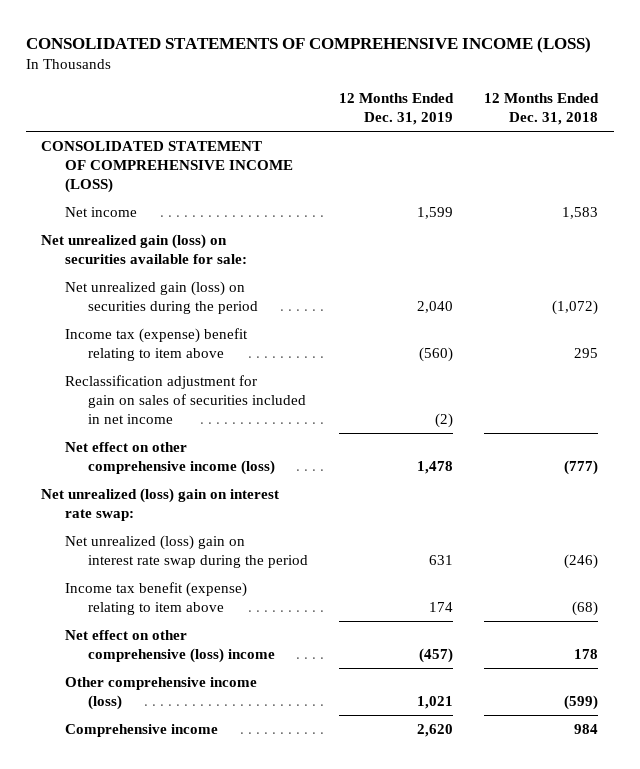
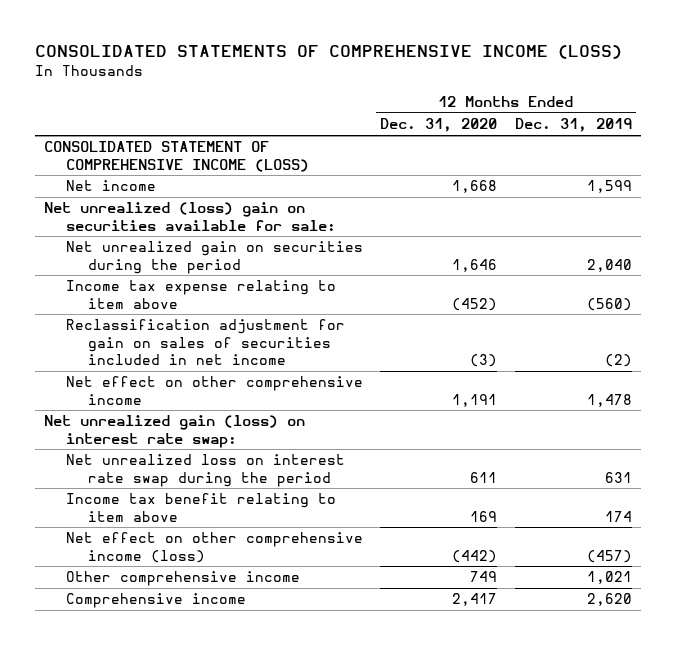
- | 12 Months Ended Dec. 31, 2019 | 12 Months Ended Dec. 31, 2018
+ | 12 Months Ended Dec. 31, 2020 | 12 Months Ended Dec. 31, 2019
- Net unrealized gain (loss) on securities available for sale:
- Net unrealized gain (loss) on securities during the period | 2,040 | (1,072)
- Income tax (expense) benefit relating to item above | (560) | 295
+ Net unrealized (loss) gain on securities available for sale:
+ Net unrealized gain on securities during the period | 1,646 | 2,040
+ Income tax expense relating to item above | (452) | (560)
- Net effect on other comprehensive income (loss) | 1,478 | (777)
- Net unrealized (loss) gain on interest rate swap:
- Net unrealized (loss) gain on interest rate swap during the period | 631 | (246)
- Income tax benefit (expense) relating to item above | 174 | (68)
- Net effect on other comprehensive (loss) income | (457) | 178
- Other comprehensive income (loss) | 1,021 | (599)
+ Net effect on other comprehensive income | 1,191 | 1,478
+ Net unrealized gain (loss) on interest rate swap:
+ Net unrealized loss on interest rate swap during the period | 611 | 631
+ Income tax benefit relating to item above | 169 | 174
+ Net effect on other comprehensive income (loss) | (442) | (457)
+ Other comprehensive income | 749 | 1,021

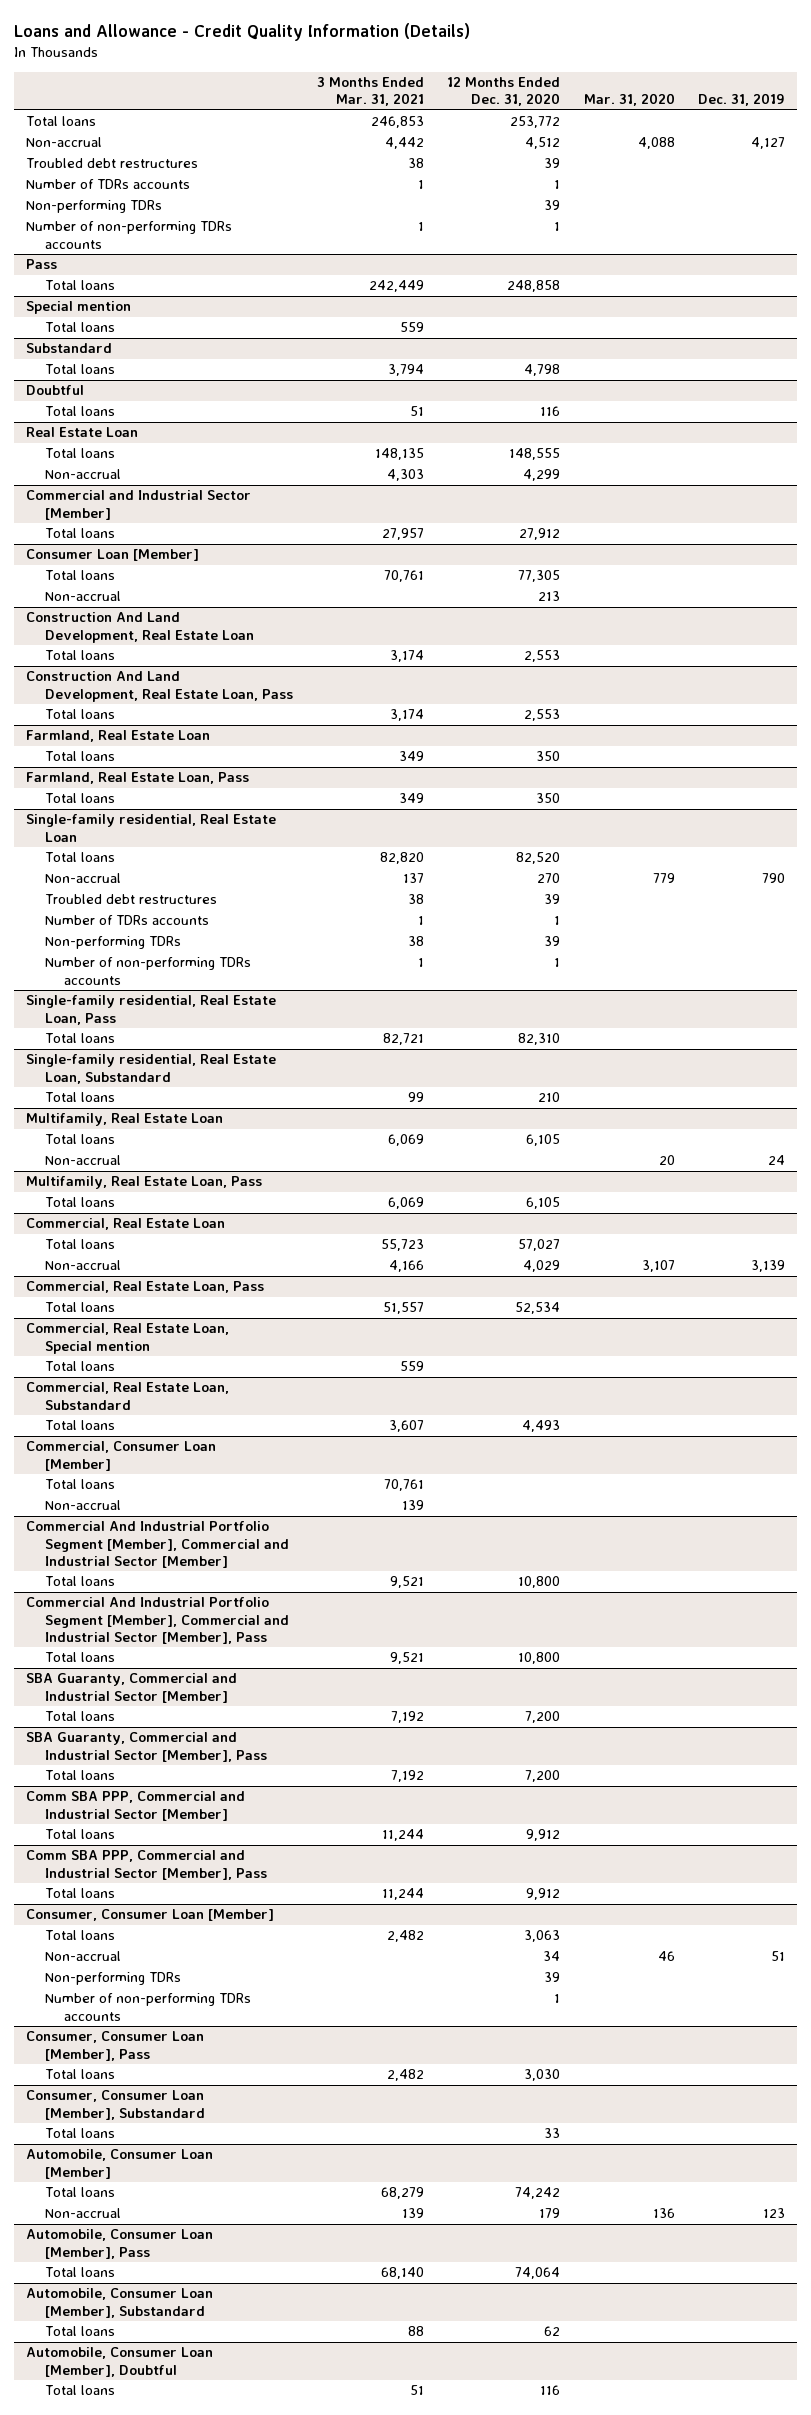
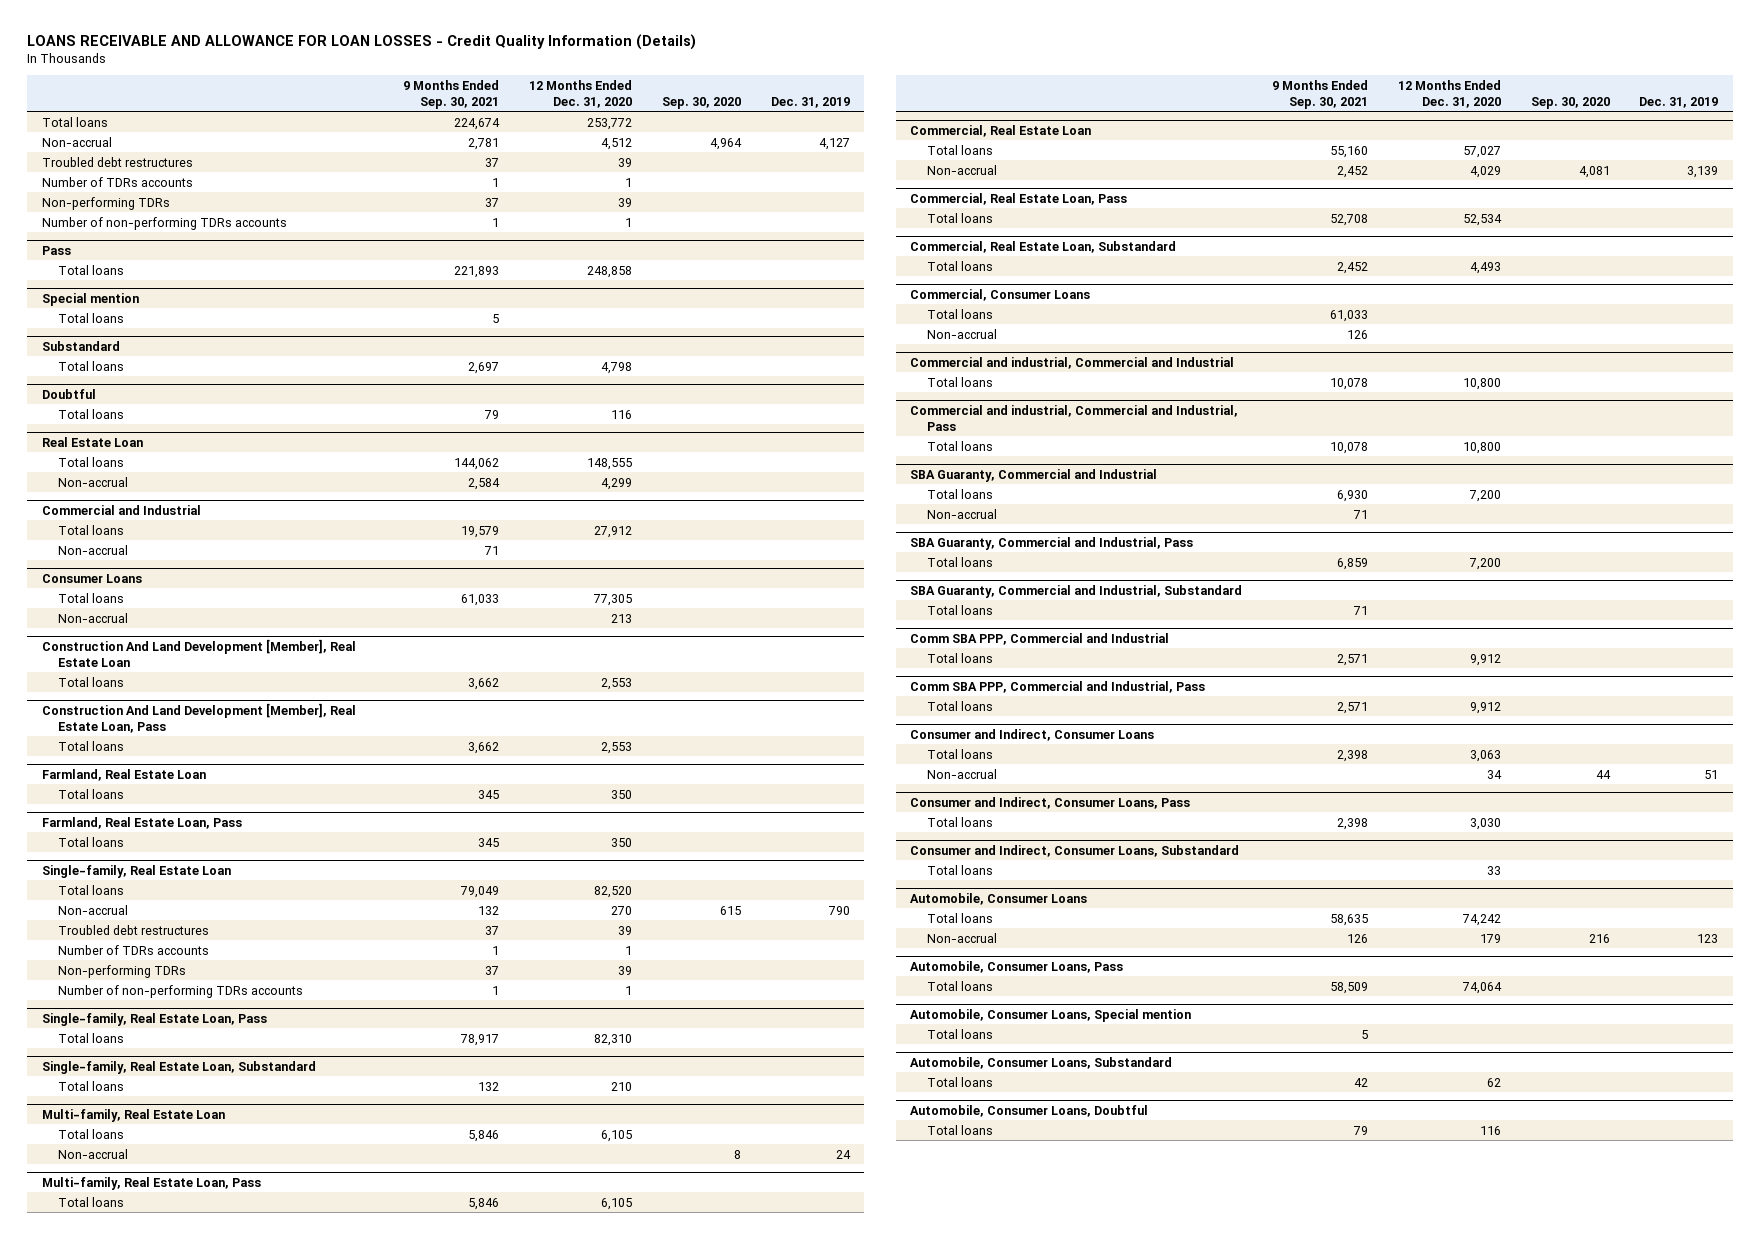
- Loans and Allowance - Credit Quality Information (Details)
+ LOANS RECEIVABLE AND ALLOWANCE FOR LOAN LOSSES - Credit Quality Information (Details)
- | 3 Months Ended Mar. 31, 2021 | 12 Months Ended Dec. 31, 2020 | Mar. 31, 2020 | Dec. 31, 2019
+ | 9 Months Ended Sep. 30, 2021 | 12 Months Ended Dec. 31, 2020 | Sep. 30, 2020 | Dec. 31, 2019
- Commercial and Industrial Sector [Member]
+ Commercial and Industrial
- Consumer Loan [Member]
+ Non-accrual | 71 | | |
+ Consumer Loans
- Construction And Land Development, Real Estate Loan
+ Construction And Land Development [Member], Real Estate Loan
- Construction And Land Development, Real Estate Loan, Pass
+ Construction And Land Development [Member], Real Estate Loan, Pass
- Single-family residential, Real Estate Loan
+ Single-family, Real Estate Loan
- Single-family residential, Real Estate Loan, Pass
+ Single-family, Real Estate Loan, Pass
- Single-family residential, Real Estate Loan, Substandard
+ Single-family, Real Estate Loan, Substandard
- Multifamily, Real Estate Loan
+ Multi-family, Real Estate Loan
- Multifamily, Real Estate Loan, Pass
+ Multi-family, Real Estate Loan, Pass
- Commercial, Real Estate Loan, Special mention
- Total loans | 559 | | |
- Commercial, Consumer Loan [Member]
+ Commercial, Consumer Loans
- Commercial And Industrial Portfolio Segment [Member], Commercial and Industrial Sector [Member]
+ Commercial and industrial, Commercial and Industrial
- Commercial And Industrial Portfolio Segment [Member], Commercial and Industrial Sector [Member], Pass
+ Commercial and industrial, Commercial and Industrial, Pass
- SBA Guaranty, Commercial and Industrial Sector [Member]
+ SBA Guaranty, Commercial and Industrial
- SBA Guaranty, Commercial and Industrial Sector [Member], Pass
+ Non-accrual | 71 | | |
+ SBA Guaranty, Commercial and Industrial, Pass
- Comm SBA PPP, Commercial and Industrial Sector [Member]
+ SBA Guaranty, Commercial and Industrial, Substandard
+ Total loans | 71 | | |
+ Comm SBA PPP, Commercial and Industrial
- Comm SBA PPP, Commercial and Industrial Sector [Member], Pass
+ Comm SBA PPP, Commercial and Industrial, Pass
- Consumer, Consumer Loan [Member]
+ Consumer and Indirect, Consumer Loans
- Non-performing TDRs | | 39 | |
- Number of non-performing TDRs accounts | | 1 | |
- Consumer, Consumer Loan [Member], Pass
+ Consumer and Indirect, Consumer Loans, Pass
- Consumer, Consumer Loan [Member], Substandard
+ Consumer and Indirect, Consumer Loans, Substandard
- Automobile, Consumer Loan [Member]
+ Automobile, Consumer Loans
- Automobile, Consumer Loan [Member], Pass
+ Automobile, Consumer Loans, Pass
- Automobile, Consumer Loan [Member], Substandard
+ Automobile, Consumer Loans, Special mention
+ Total loans | 5 | | |
+ Automobile, Consumer Loans, Substandard
- Automobile, Consumer Loan [Member], Doubtful
+ Automobile, Consumer Loans, Doubtful

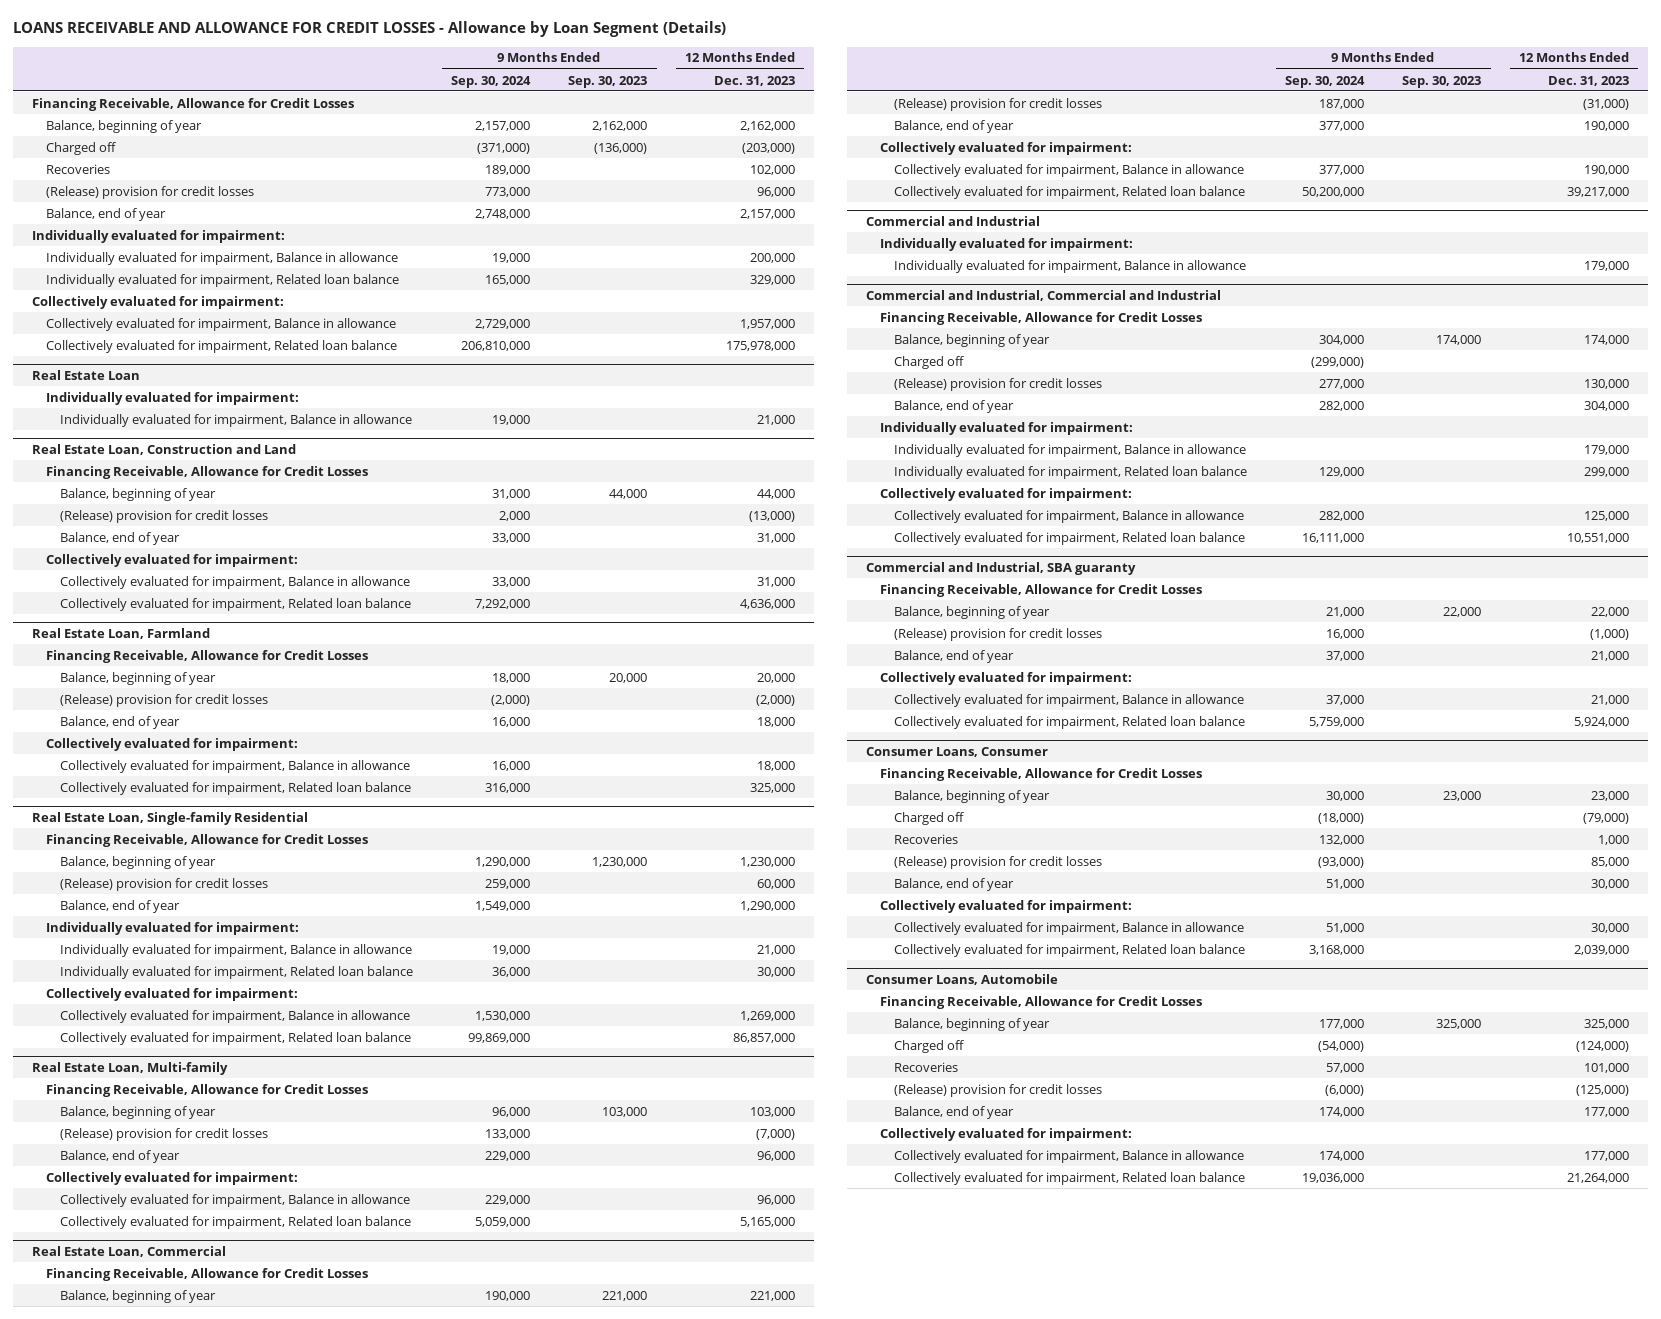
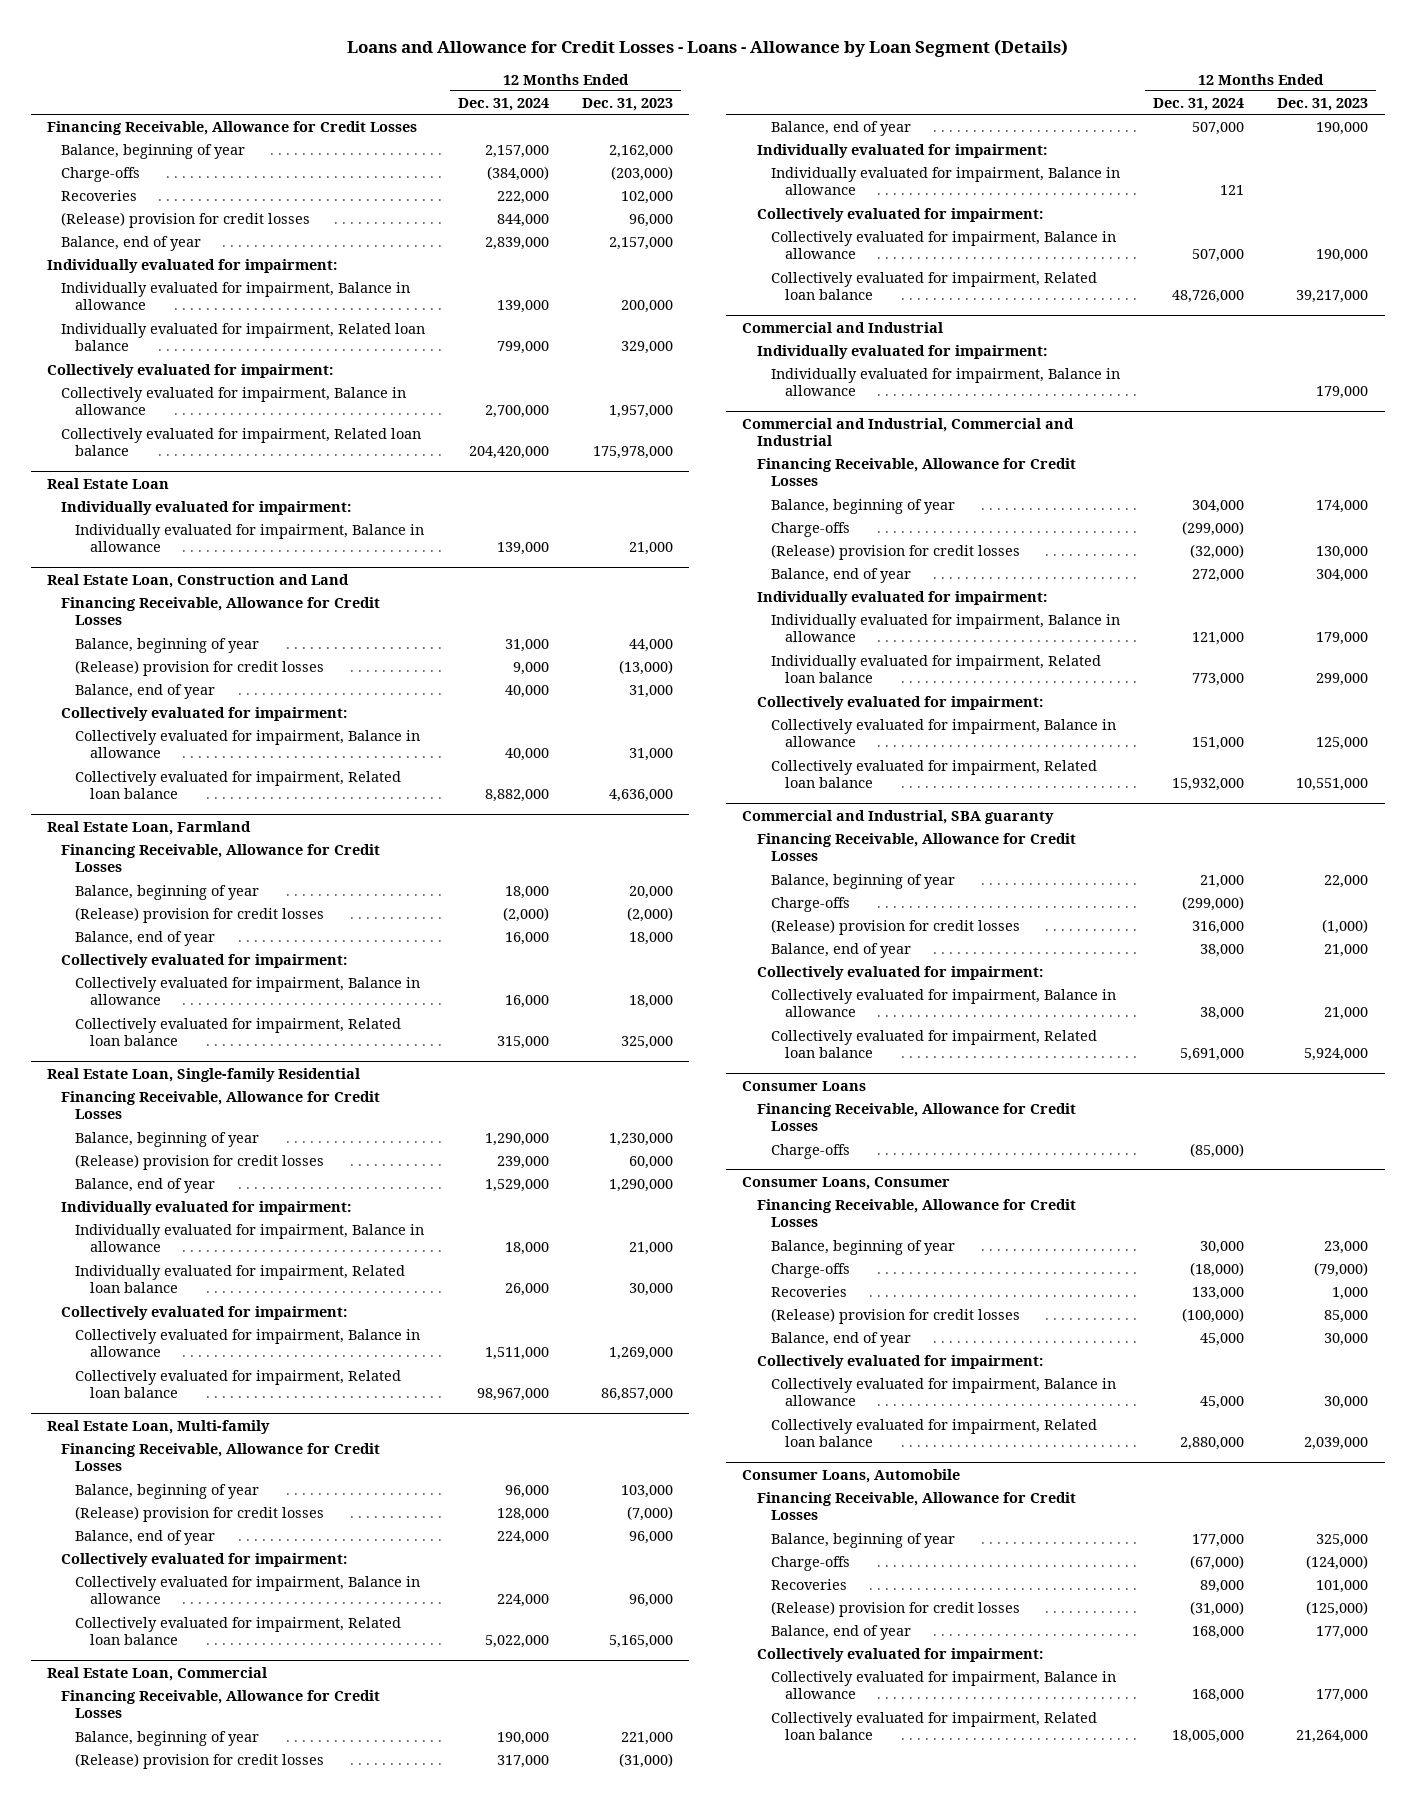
- LOANS RECEIVABLE AND ALLOWANCE FOR CREDIT LOSSES - Allowance by Loan Segment (Details)
+ Loans and Allowance for Credit Losses - Loans - Allowance by Loan Segment (Details)
- | 9 Months Ended Sep. 30, 2024 | 9 Months Ended Sep. 30, 2023 | 12 Months Ended Dec. 31, 2023
+ | 12 Months Ended Dec. 31, 2024 | 12 Months Ended Dec. 31, 2023
- Charged off | (371,000) | (136,000) | (203,000)
+ Charge-offs | (384,000) | (203,000)
@ Real Estate Loan, Commercial
+ Individually evaluated for impairment:
+ Individually evaluated for impairment, Balance in allowance | 121 |
@ Commercial and Industrial, Commercial and Industrial
- Charged off | (299,000) | |
+ Charge-offs | (299,000) |
@ Commercial and Industrial, SBA guaranty
+ Charge-offs | (299,000) |
+ Consumer Loans
+ Financing Receivable, Allowance for Credit Losses
+ Charge-offs | (85,000) |
@ Consumer Loans, Consumer
- Charged off | (18,000) | | (79,000)
+ Charge-offs | (18,000) | (79,000)
@ Consumer Loans, Automobile
- Charged off | (54,000) | | (124,000)
+ Charge-offs | (67,000) | (124,000)

